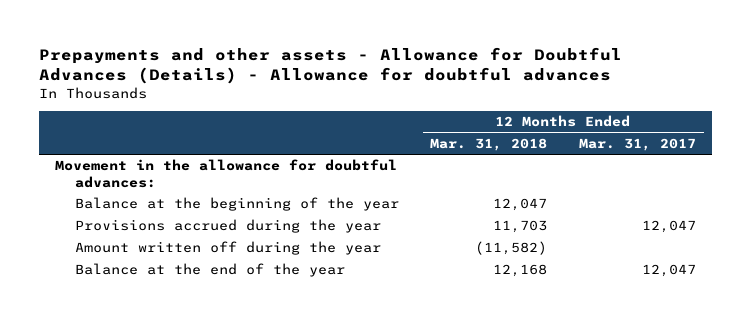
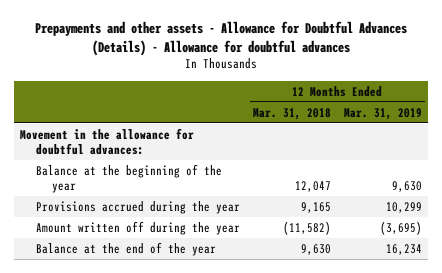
- | 12 Months Ended Mar. 31, 2018 | 12 Months Ended Mar. 31, 2017
+ | 12 Months Ended Mar. 31, 2018 | 12 Months Ended Mar. 31, 2019
- Provisions accrued during the year | 11,703 | 12,047
+ Provisions accrued during the year | 9,165 | 10,299
- Balance at the end of the year | 12,168 | 12,047
+ Balance at the end of the year | 9,630 | 16,234

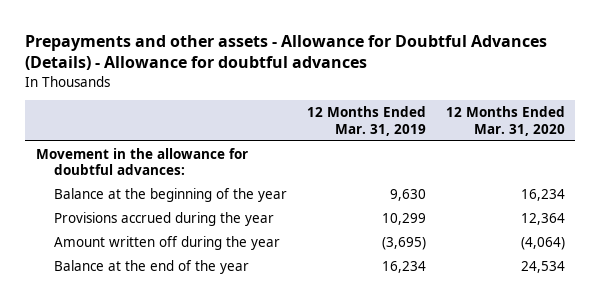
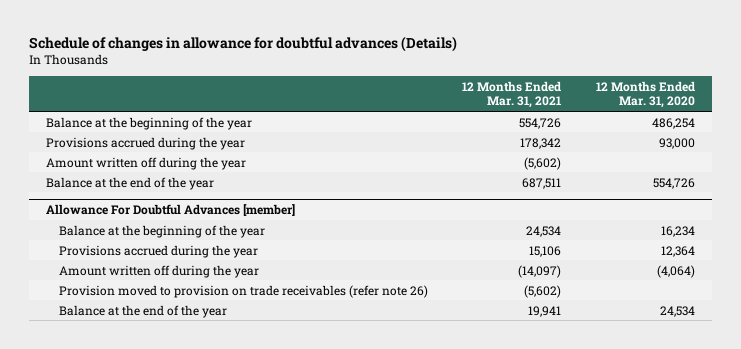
- Prepayments and other assets - Allowance for Doubtful Advances (Details) - Allowance for doubtful advances
+ Schedule of changes in allowance for doubtful advances (Details)
- | 12 Months Ended Mar. 31, 2019 | 12 Months Ended Mar. 31, 2020
+ | 12 Months Ended Mar. 31, 2021 | 12 Months Ended Mar. 31, 2020
- Movement in the allowance for doubtful advances:
+ Balance at the beginning of the year | 554,726 | 486,254
+ Provisions accrued during the year | 178,342 | 93,000
+ Amount written off during the year | (5,602) |
+ Balance at the end of the year | 687,511 | 554,726
+ Allowance For Doubtful Advances [member]
+ Provision moved to provision on trade receivables (refer note 26) | (5,602) |

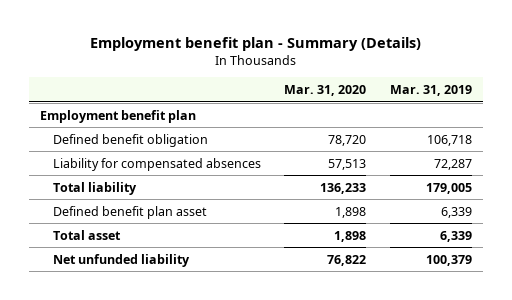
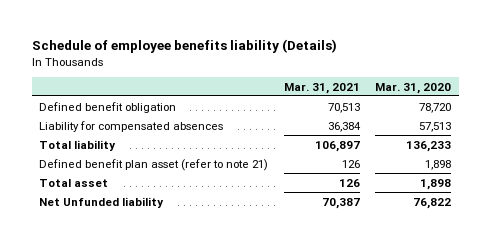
- Employment benefit plan - Summary (Details)
+ Schedule of employee benefits liability (Details)
- | Mar. 31, 2020 | Mar. 31, 2019
+ | Mar. 31, 2021 | Mar. 31, 2020
- Employment benefit plan
- Defined benefit plan asset | 1,898 | 6,339
+ Defined benefit plan asset (refer to note 21) | 126 | 1,898
- Net unfunded liability | 76,822 | 100,379
+ Net Unfunded liability | 70,387 | 76,822

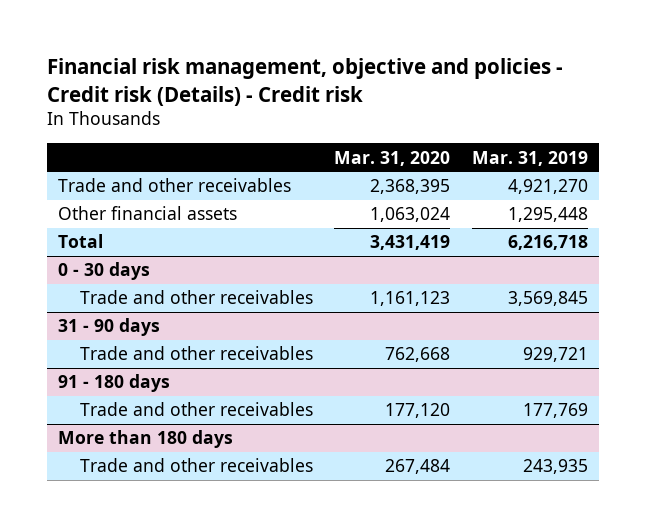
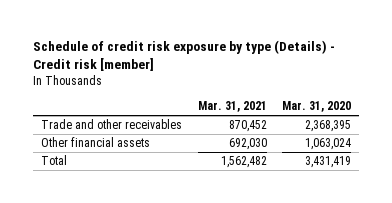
- Financial risk management, objective and policies - Credit risk (Details) - Credit risk
+ Schedule of credit risk exposure by type (Details) - Credit risk [member]
- | Mar. 31, 2020 | Mar. 31, 2019
+ | Mar. 31, 2021 | Mar. 31, 2020
- 0 - 30 days
- Trade and other receivables | 1,161,123 | 3,569,845
- 31 - 90 days
- Trade and other receivables | 762,668 | 929,721
- 91 - 180 days
- Trade and other receivables | 177,120 | 177,769
- More than 180 days
- Trade and other receivables | 267,484 | 243,935

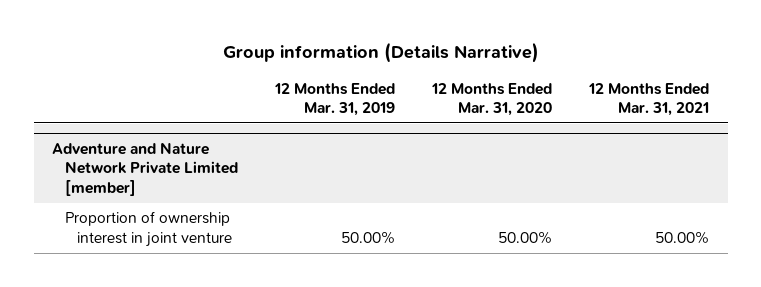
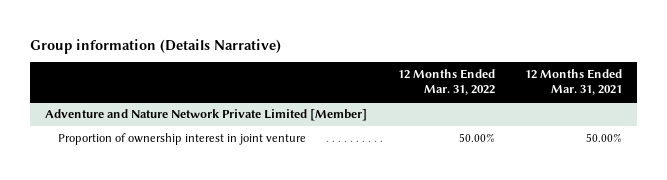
- | 12 Months Ended Mar. 31, 2019 | 12 Months Ended Mar. 31, 2020 | 12 Months Ended Mar. 31, 2021
+ | 12 Months Ended Mar. 31, 2022 | 12 Months Ended Mar. 31, 2021
- Adventure and Nature Network Private Limited [member]
+ Adventure and Nature Network Private Limited [Member]

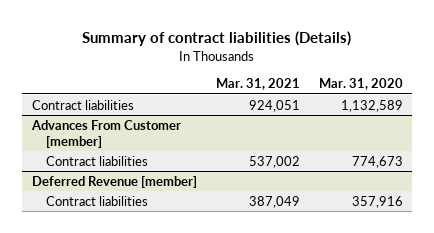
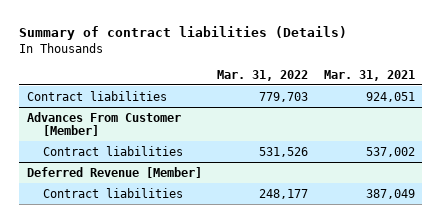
- | Mar. 31, 2021 | Mar. 31, 2020
+ | Mar. 31, 2022 | Mar. 31, 2021
- Advances From Customer [member]
+ Advances From Customer [Member]
- Deferred Revenue [member]
+ Deferred Revenue [Member]

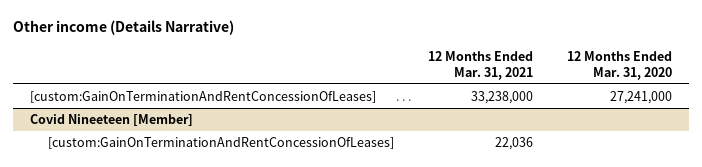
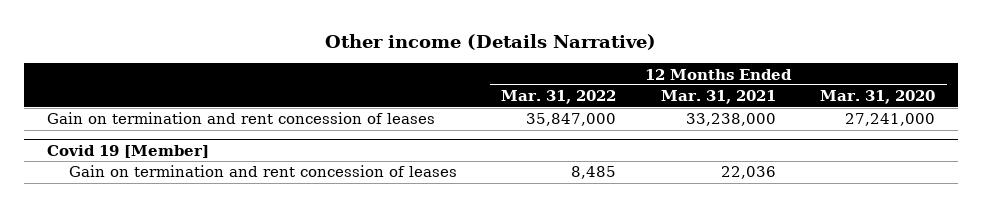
- | 12 Months Ended Mar. 31, 2021 | 12 Months Ended Mar. 31, 2020
+ | 12 Months Ended Mar. 31, 2022 | 12 Months Ended Mar. 31, 2021 | 12 Months Ended Mar. 31, 2020
- [custom:GainOnTerminationAndRentConcessionOfLeases] | 33,238,000 | 27,241,000
- Covid Nineeteen [Member]
- [custom:GainOnTerminationAndRentConcessionOfLeases] | 22,036 |
+ Gain on termination and rent concession of leases | 35,847,000 | 33,238,000 | 27,241,000
+ Covid 19 [Member]
+ Gain on termination and rent concession of leases | 8,485 | 22,036 |

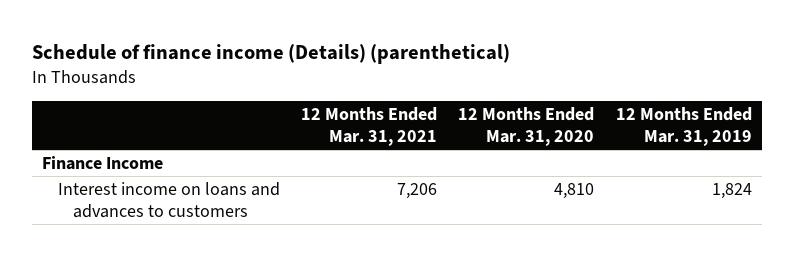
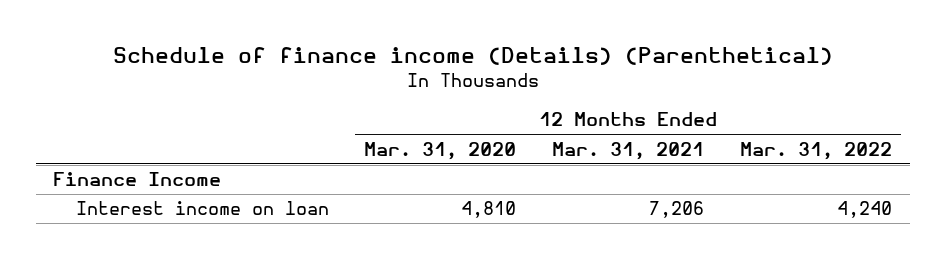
- Schedule of finance income (Details) (parenthetical)
+ Schedule of finance income (Details) (Parenthetical)
- | 12 Months Ended Mar. 31, 2021 | 12 Months Ended Mar. 31, 2020 | 12 Months Ended Mar. 31, 2019
+ | 12 Months Ended Mar. 31, 2020 | 12 Months Ended Mar. 31, 2021 | 12 Months Ended Mar. 31, 2022
- Interest income on loans and advances to customers | 7,206 | 4,810 | 1,824
+ Interest income on loan | 4,810 | 7,206 | 4,240

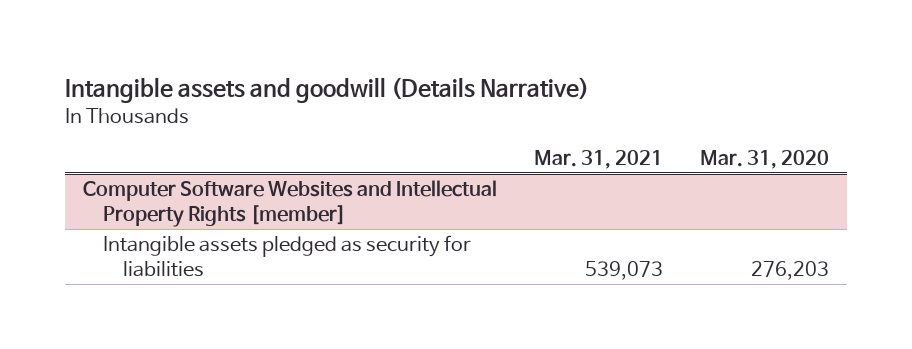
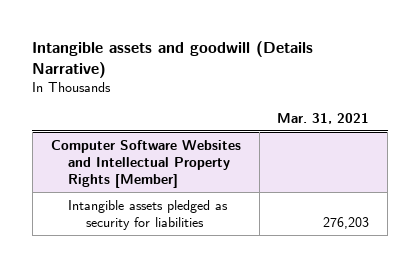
- | Mar. 31, 2021 | Mar. 31, 2020
+ | Mar. 31, 2021
- Computer Software Websites and Intellectual Property Rights [member]
- Intangible assets pledged as security for liabilities | 539,073 | 276,203
+ Computer Software Websites and Intellectual Property Rights [Member]
+ Intangible assets pledged as security for liabilities | 276,203

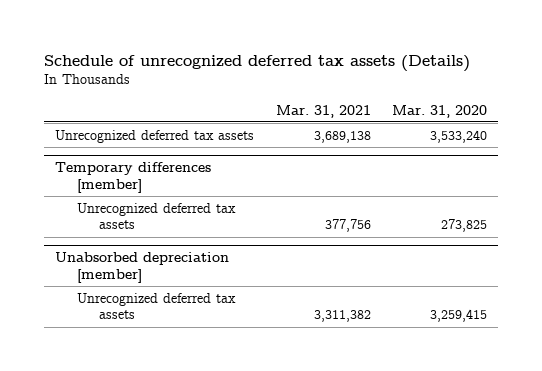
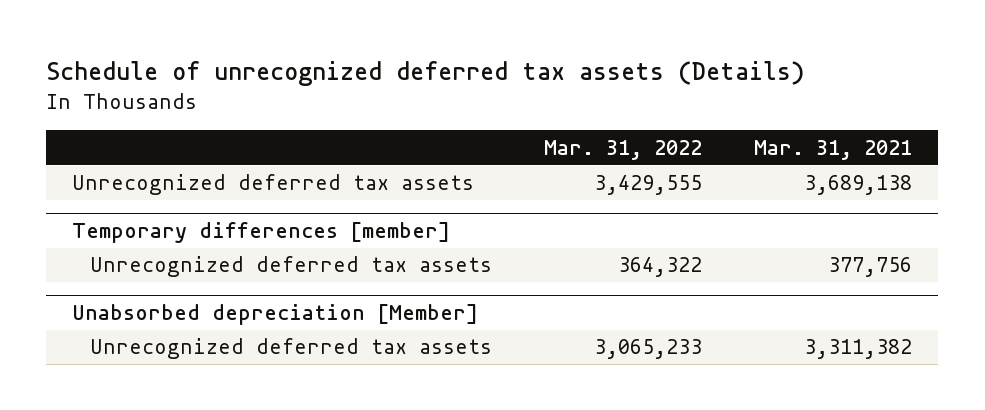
- | Mar. 31, 2021 | Mar. 31, 2020
+ | Mar. 31, 2022 | Mar. 31, 2021
- Unabsorbed depreciation [member]
+ Unabsorbed depreciation [Member]

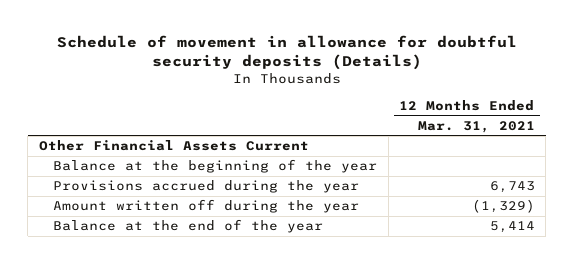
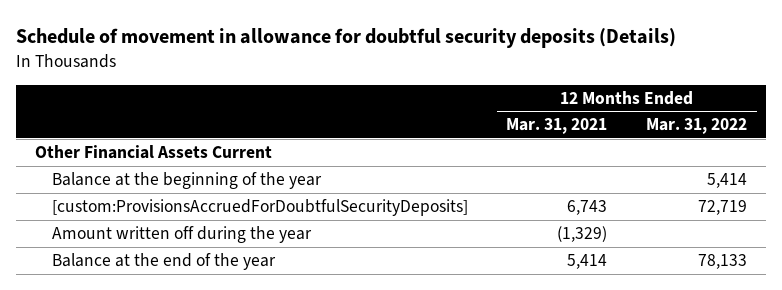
- | 12 Months Ended Mar. 31, 2021
+ | 12 Months Ended Mar. 31, 2021 | 12 Months Ended Mar. 31, 2022
- Provisions accrued during the year | 6,743
+ [custom:ProvisionsAccruedForDoubtfulSecurityDeposits] | 6,743 | 72,719

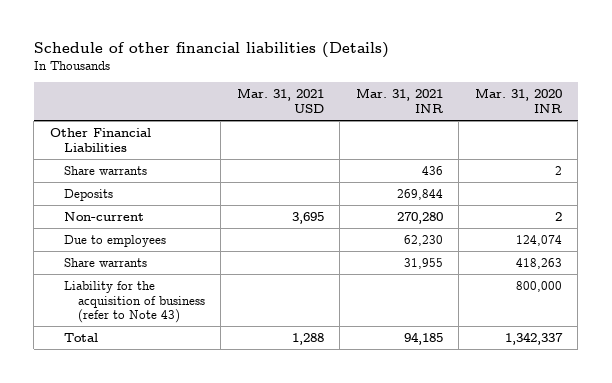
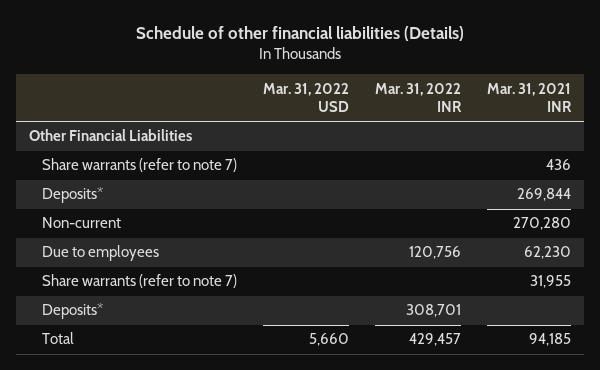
- | Mar. 31, 2021 USD | Mar. 31, 2021 INR | Mar. 31, 2020 INR
+ | Mar. 31, 2022 USD | Mar. 31, 2022 INR | Mar. 31, 2021 INR
- Share warrants | | 436 | 2
- Deposits | | 269,844 |
+ Share warrants (refer to note 7) | | | 436
+ Deposits* | | | 269,844
- Share warrants | | 31,955 | 418,263
- Liability for the acquisition of business (refer to Note 43) | | | 800,000
+ Share warrants (refer to note 7) | | | 31,955
+ Deposits* | | 308,701 |

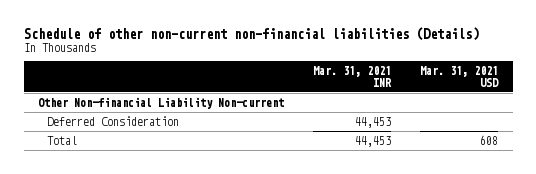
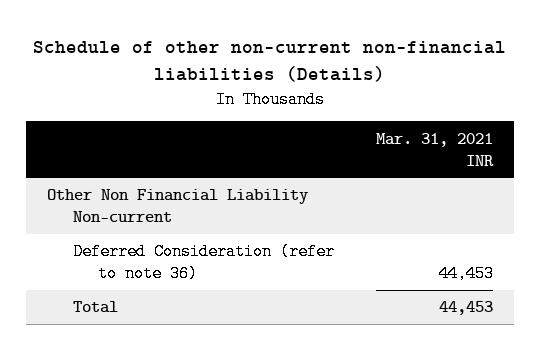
- | Mar. 31, 2021 INR | Mar. 31, 2021 USD
+ | Mar. 31, 2021 INR
- Other Non-financial Liability Non-current
- Deferred Consideration | 44,453 |
+ Other Non Financial Liability Non-current
+ Deferred Consideration (refer to note 36) | 44,453

